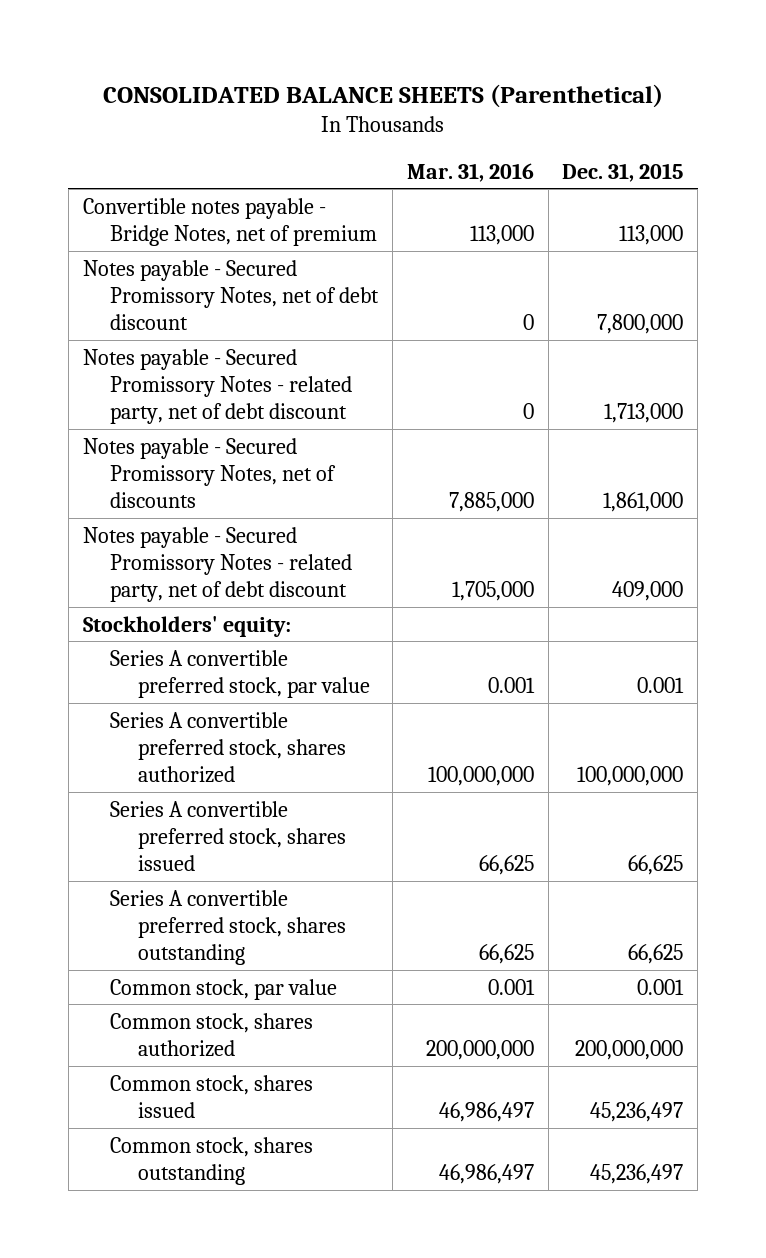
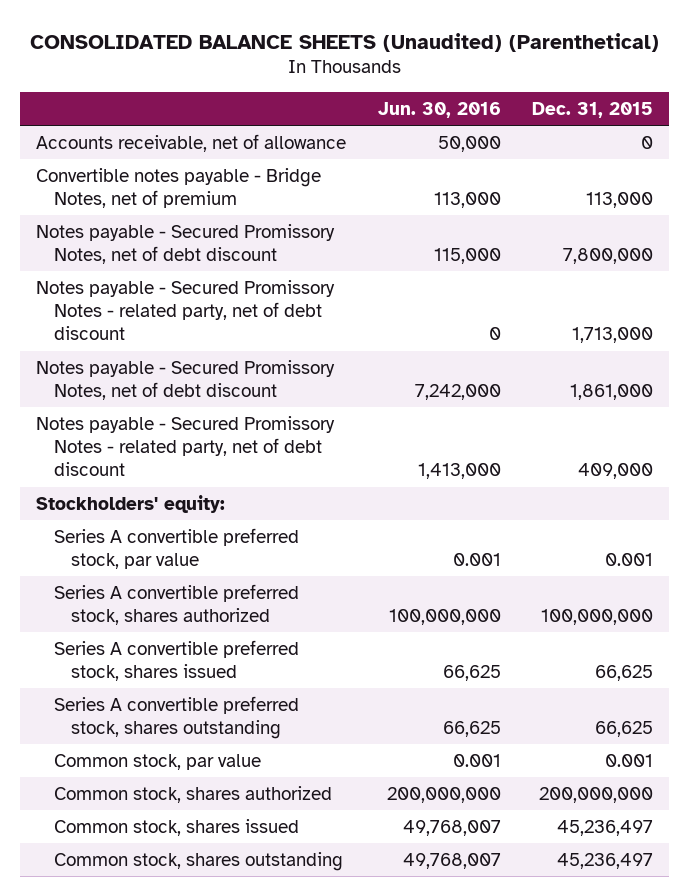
- CONSOLIDATED BALANCE SHEETS (Parenthetical)
+ CONSOLIDATED BALANCE SHEETS (Unaudited) (Parenthetical)
- | Mar. 31, 2016 | Dec. 31, 2015
+ | Jun. 30, 2016 | Dec. 31, 2015
+ Accounts receivable, net of allowance | 50,000 | 0
- Notes payable - Secured Promissory Notes, net of discounts | 7,885,000 | 1,861,000
+ Notes payable - Secured Promissory Notes, net of debt discount | 7,242,000 | 1,861,000

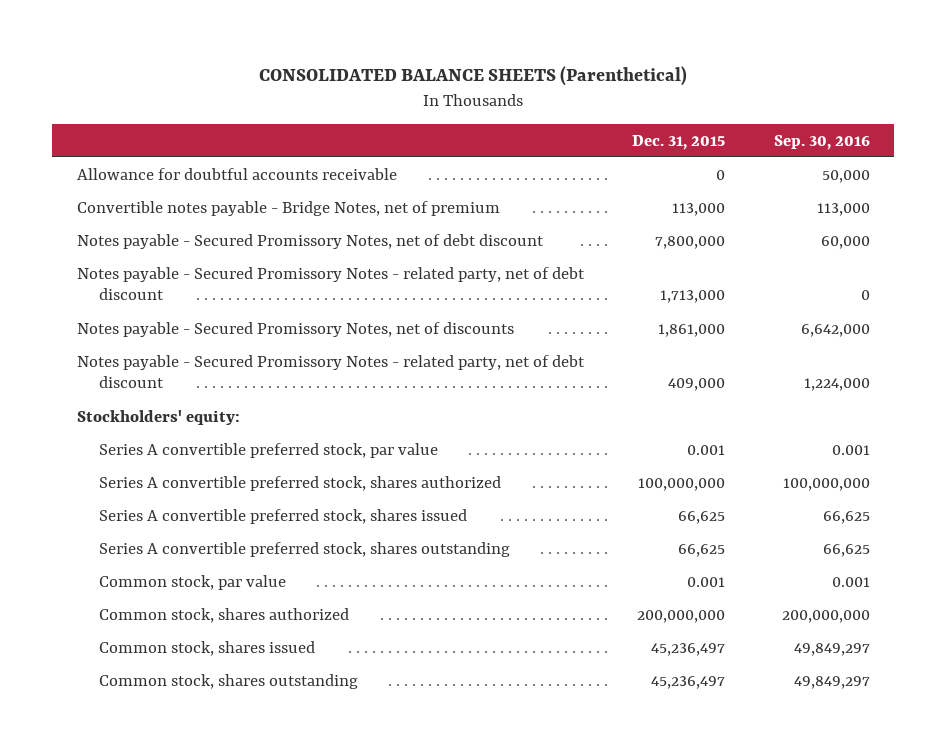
- CONSOLIDATED BALANCE SHEETS (Unaudited) (Parenthetical)
+ CONSOLIDATED BALANCE SHEETS (Parenthetical)
- | Jun. 30, 2016 | Dec. 31, 2015
+ | Dec. 31, 2015 | Sep. 30, 2016
- Accounts receivable, net of allowance | 50,000 | 0
+ Allowance for doubtful accounts receivable | 0 | 50,000
- Notes payable - Secured Promissory Notes, net of debt discount | 7,242,000 | 1,861,000
+ Notes payable - Secured Promissory Notes, net of discounts | 1,861,000 | 6,642,000

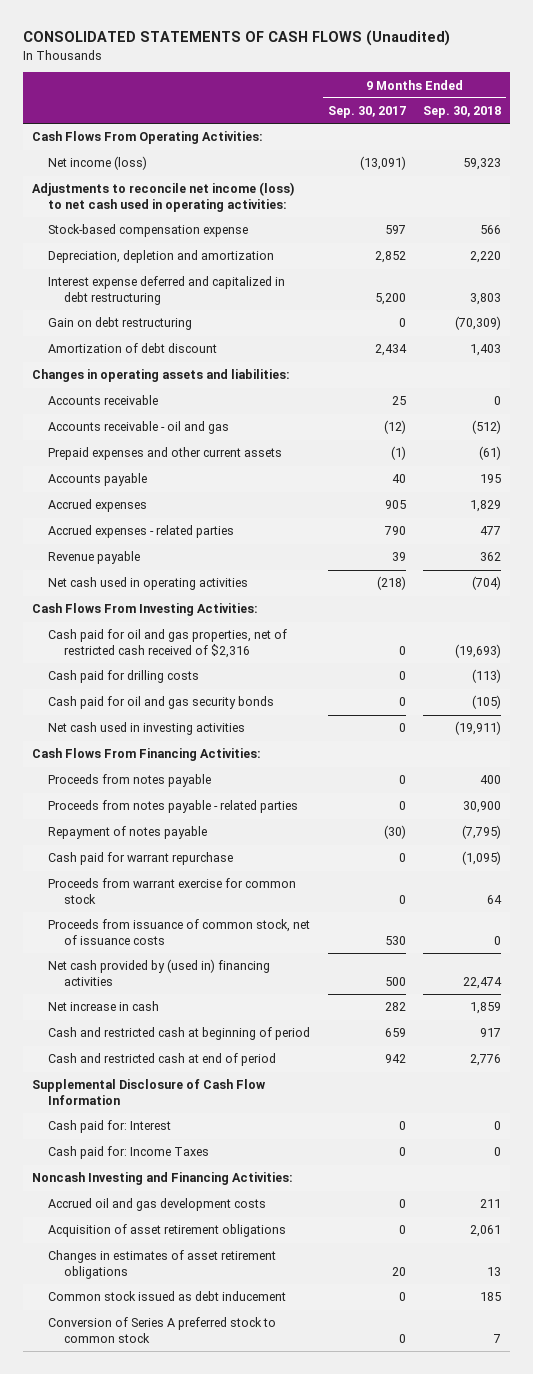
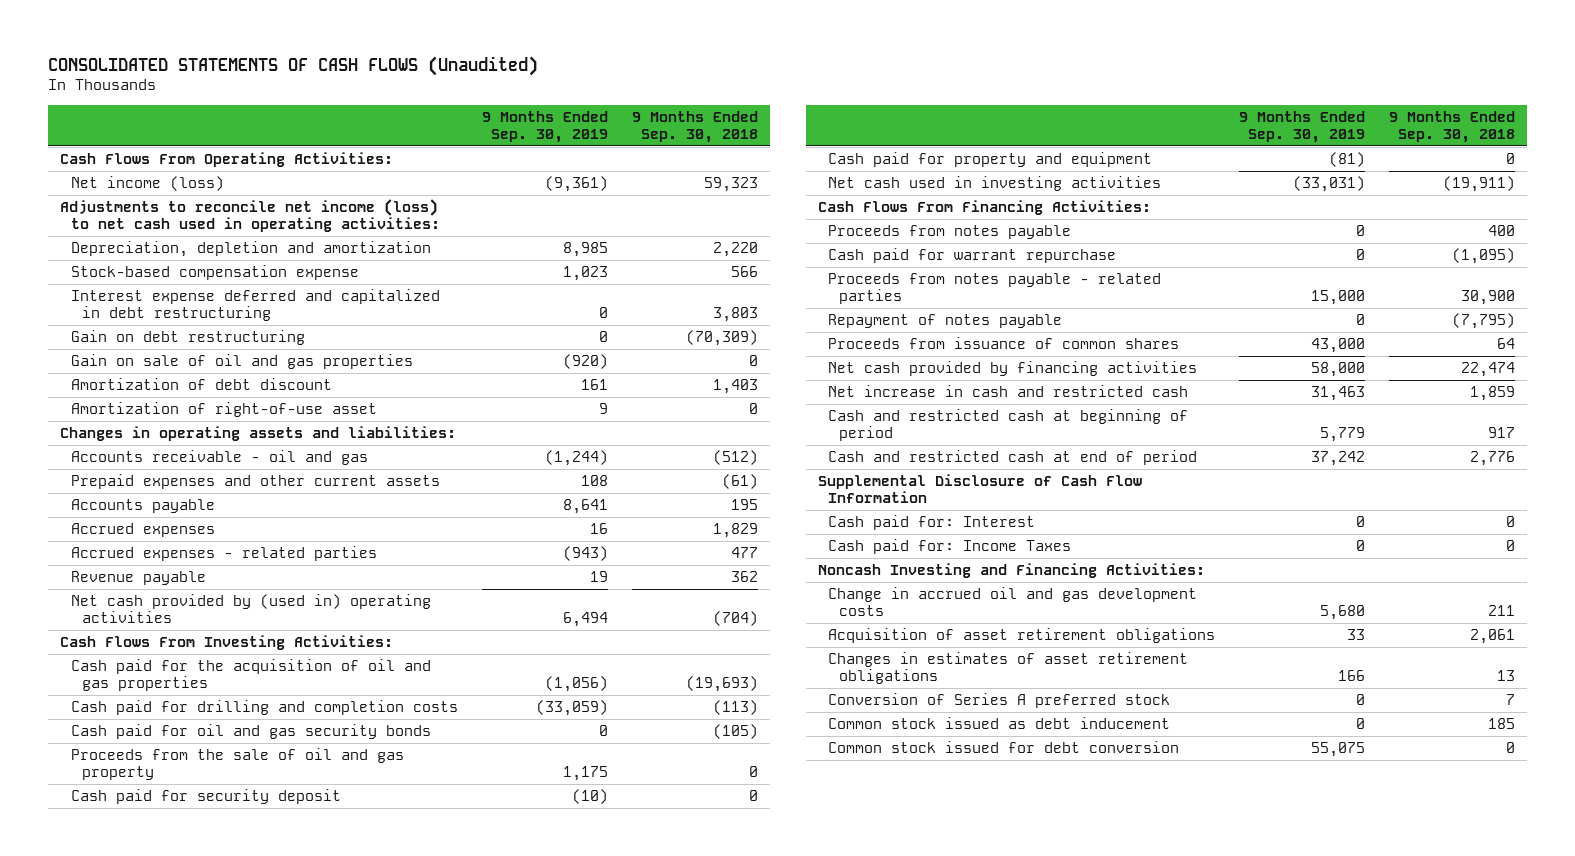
- | 9 Months Ended Sep. 30, 2017 | 9 Months Ended Sep. 30, 2018
+ | 9 Months Ended Sep. 30, 2019 | 9 Months Ended Sep. 30, 2018
moved down: Stock-based compensation expense | 1,023 | 566
+ Gain on sale of oil and gas properties | (920) | 0
+ Amortization of right-of-use asset | 9 | 0
- Accounts receivable | 25 | 0
- Net cash used in operating activities | (218) | (704)
+ Net cash provided by (used in) operating activities | 6,494 | (704)
- Cash paid for oil and gas properties, net of restricted cash received of $2,316 | 0 | (19,693)
- Cash paid for drilling costs | 0 | (113)
+ Cash paid for the acquisition of oil and gas properties | (1,056) | (19,693)
+ Cash paid for drilling and completion costs | (33,059) | (113)
+ Proceeds from the sale of oil and gas property | 1,175 | 0
+ Cash paid for security deposit | (10) | 0
+ Cash paid for property and equipment | (81) | 0
moved up: Cash paid for warrant repurchase | 0 | (1,095)
- Proceeds from warrant exercise for common stock | 0 | 64
- Proceeds from issuance of common stock, net of issuance costs | 530 | 0
- Net cash provided by (used in) financing activities | 500 | 22,474
- Net increase in cash | 282 | 1,859
+ Proceeds from issuance of common shares | 43,000 | 64
+ Net cash provided by financing activities | 58,000 | 22,474
+ Net increase in cash and restricted cash | 31,463 | 1,859
- Accrued oil and gas development costs | 0 | 211
+ Change in accrued oil and gas development costs | 5,680 | 211
+ Conversion of Series A preferred stock | 0 | 7
- Conversion of Series A preferred stock to common stock | 0 | 7
+ Common stock issued for debt conversion | 55,075 | 0

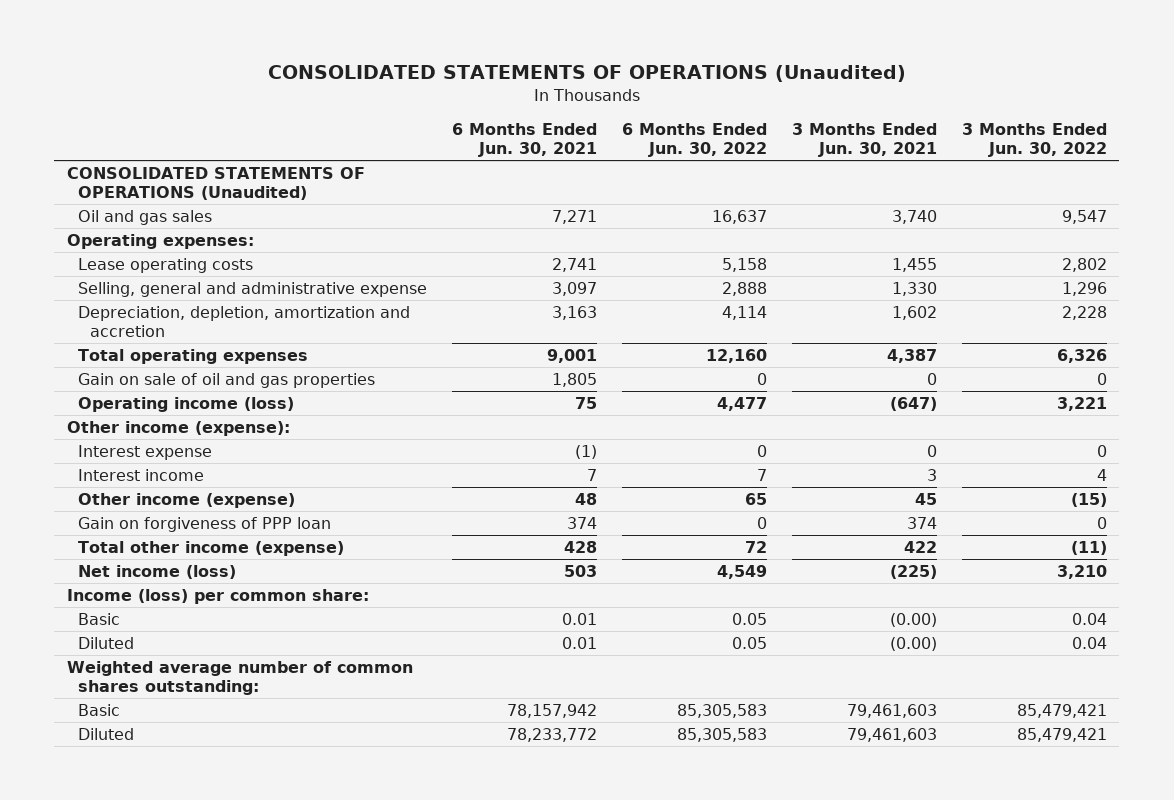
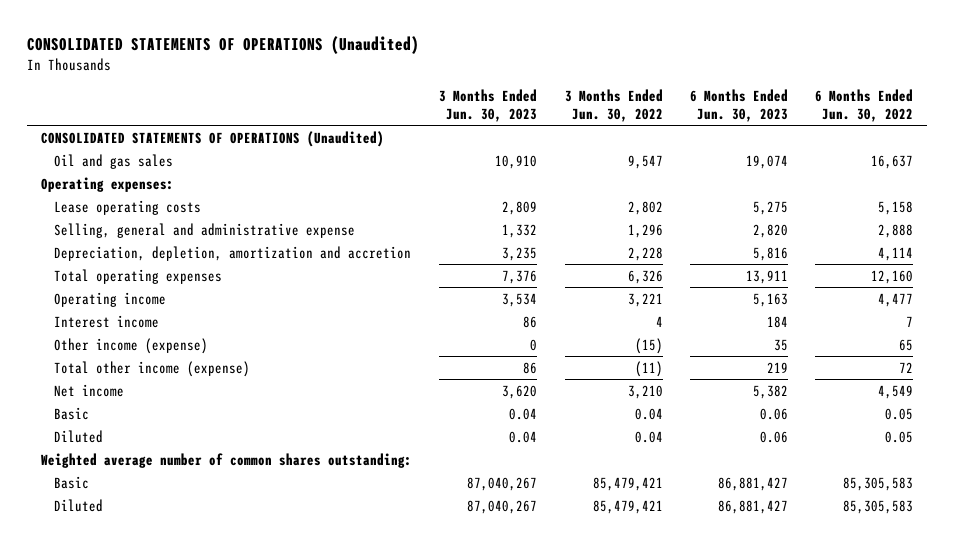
- | 6 Months Ended Jun. 30, 2021 | 6 Months Ended Jun. 30, 2022 | 3 Months Ended Jun. 30, 2021 | 3 Months Ended Jun. 30, 2022
+ | 3 Months Ended Jun. 30, 2023 | 3 Months Ended Jun. 30, 2022 | 6 Months Ended Jun. 30, 2023 | 6 Months Ended Jun. 30, 2022
- Gain on sale of oil and gas properties | 1,805 | 0 | 0 | 0
- Operating income (loss) | 75 | 4,477 | (647) | 3,221
- Other income (expense):
- Interest expense | (1) | 0 | 0 | 0
+ Operating income | 3,534 | 3,221 | 5,163 | 4,477
- Gain on forgiveness of PPP loan | 374 | 0 | 374 | 0
- Net income (loss) | 503 | 4,549 | (225) | 3,210
- Income (loss) per common share:
+ Net income | 3,620 | 3,210 | 5,382 | 4,549

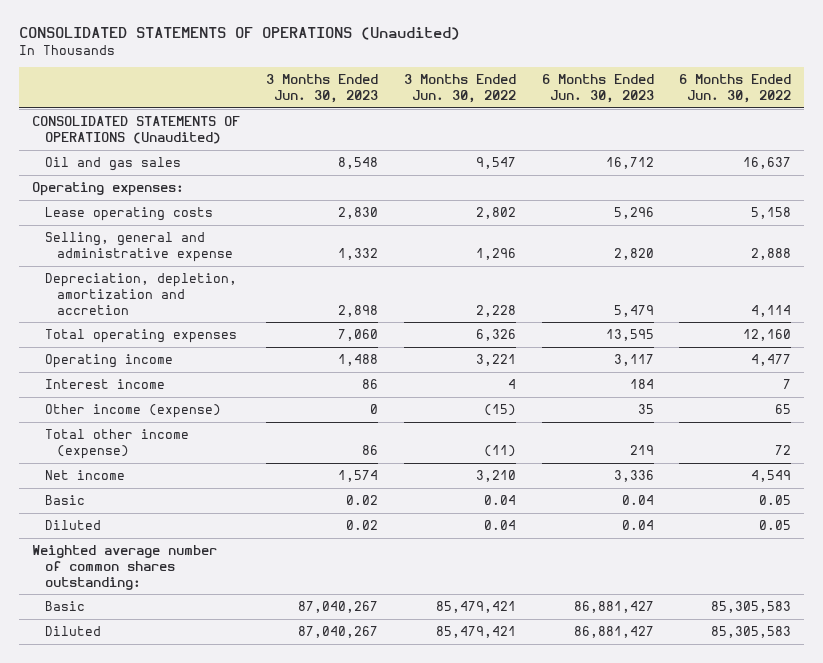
- Oil and gas sales | 10,910 | 9,547 | 19,074 | 16,637
+ Oil and gas sales | 8,548 | 9,547 | 16,712 | 16,637
- Lease operating costs | 2,809 | 2,802 | 5,275 | 5,158
+ Lease operating costs | 2,830 | 2,802 | 5,296 | 5,158
- Depreciation, depletion, amortization and accretion | 3,235 | 2,228 | 5,816 | 4,114
- Total operating expenses | 7,376 | 6,326 | 13,911 | 12,160
- Operating income | 3,534 | 3,221 | 5,163 | 4,477
+ Depreciation, depletion, amortization and accretion | 2,898 | 2,228 | 5,479 | 4,114
+ Total operating expenses | 7,060 | 6,326 | 13,595 | 12,160
+ Operating income | 1,488 | 3,221 | 3,117 | 4,477
- Net income | 3,620 | 3,210 | 5,382 | 4,549
- Basic | 0.04 | 0.04 | 0.06 | 0.05
- Diluted | 0.04 | 0.04 | 0.06 | 0.05
+ Net income | 1,574 | 3,210 | 3,336 | 4,549
+ Basic | 0.02 | 0.04 | 0.04 | 0.05
+ Diluted | 0.02 | 0.04 | 0.04 | 0.05

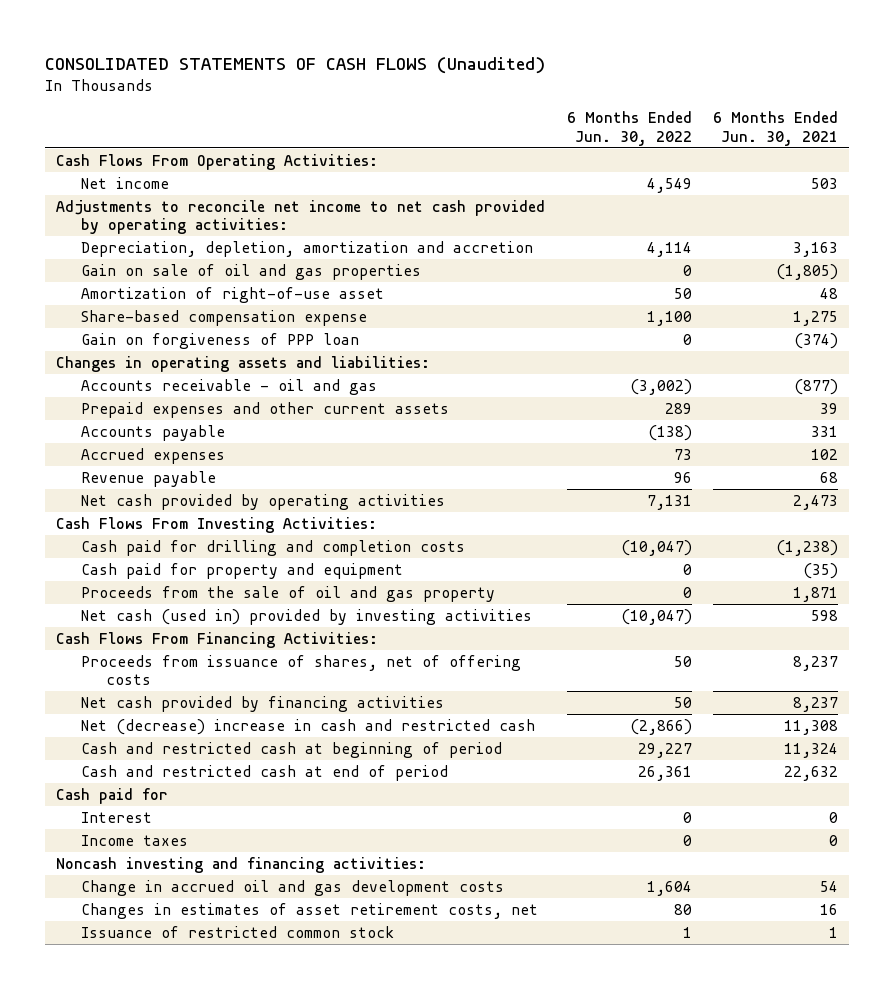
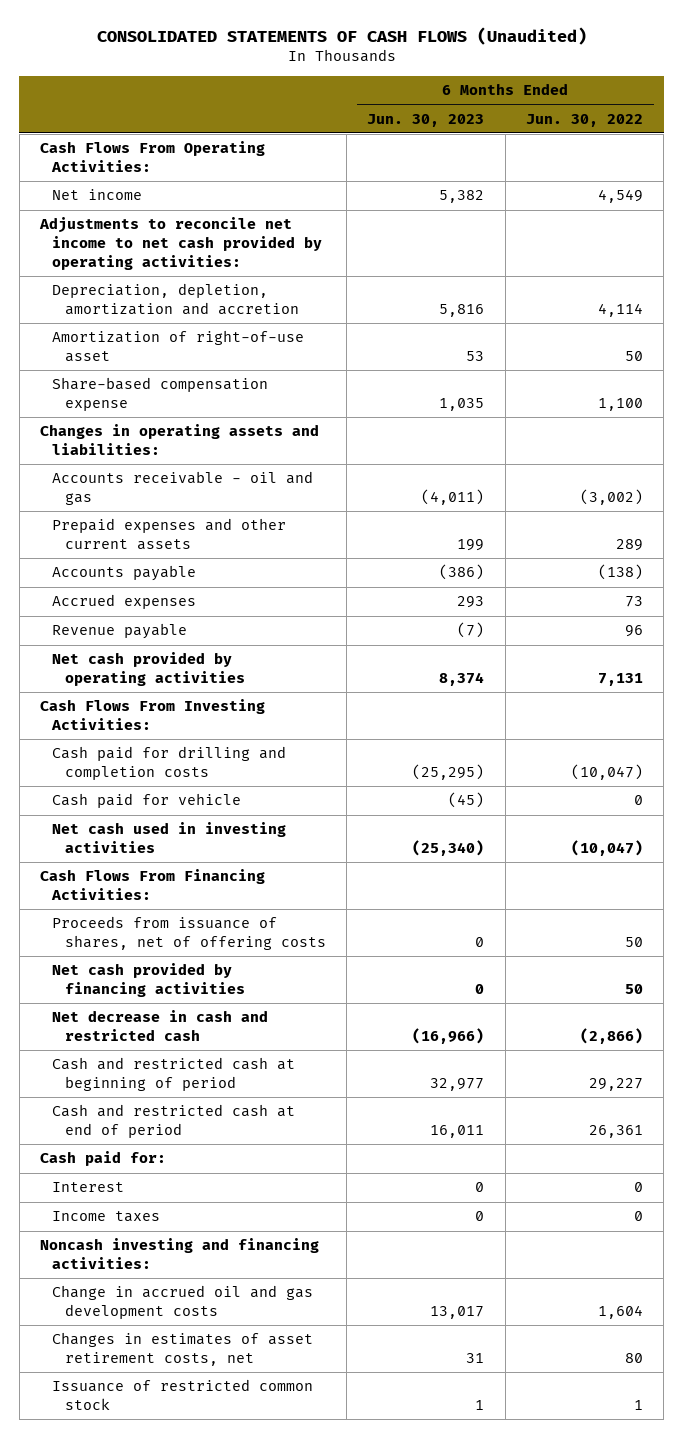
- | 6 Months Ended Jun. 30, 2022 | 6 Months Ended Jun. 30, 2021
+ | 6 Months Ended Jun. 30, 2023 | 6 Months Ended Jun. 30, 2022
- Gain on sale of oil and gas properties | 0 | (1,805)
- Gain on forgiveness of PPP loan | 0 | (374)
- Cash paid for property and equipment | 0 | (35)
- Proceeds from the sale of oil and gas property | 0 | 1,871
- Net cash (used in) provided by investing activities | (10,047) | 598
+ Cash paid for vehicle | (45) | 0
+ Net cash used in investing activities | (25,340) | (10,047)
- Net (decrease) increase in cash and restricted cash | (2,866) | 11,308
+ Net decrease in cash and restricted cash | (16,966) | (2,866)
- Cash paid for
+ Cash paid for:

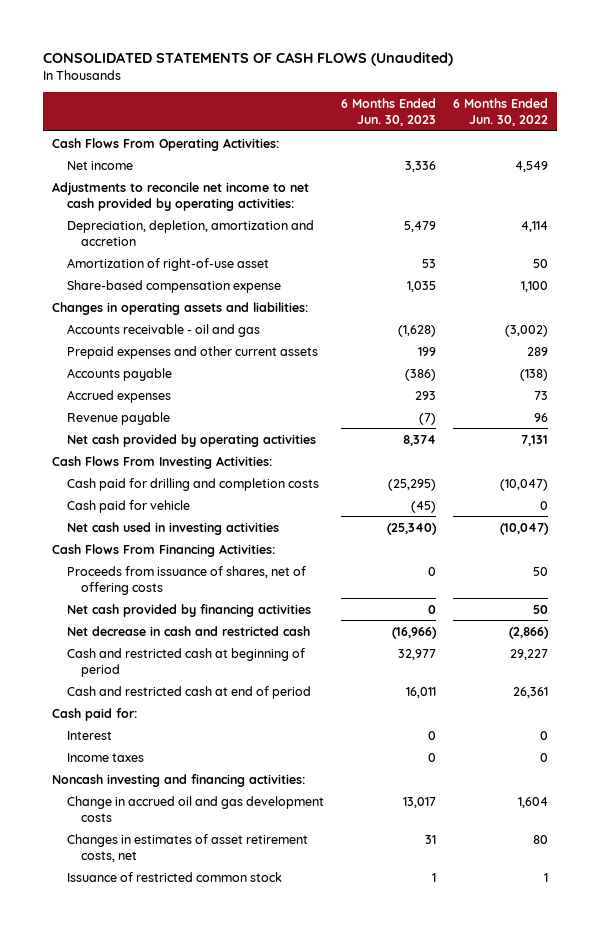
- Net income | 5,382 | 4,549
+ Net income | 3,336 | 4,549
- Depreciation, depletion, amortization and accretion | 5,816 | 4,114
+ Depreciation, depletion, amortization and accretion | 5,479 | 4,114
- Accounts receivable - oil and gas | (4,011) | (3,002)
+ Accounts receivable - oil and gas | (1,628) | (3,002)

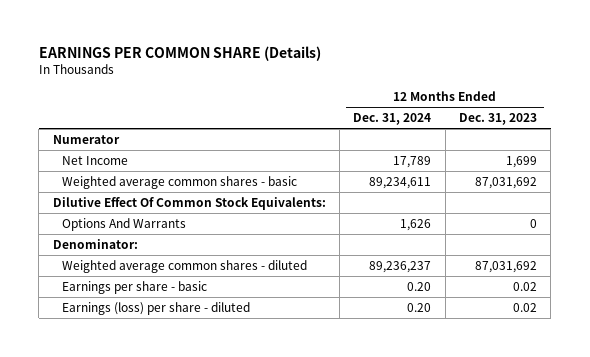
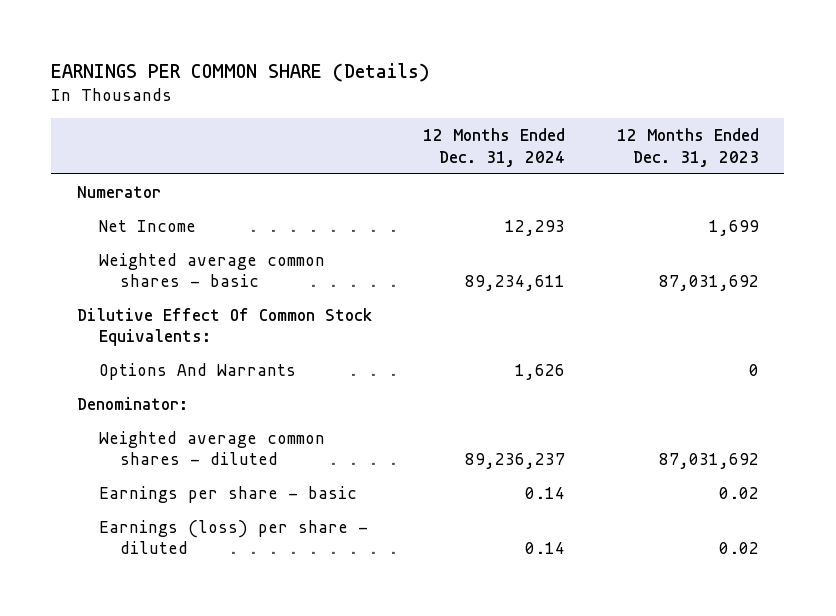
- Net Income | 17,789 | 1,699
+ Net Income | 12,293 | 1,699
- Earnings per share - basic | 0.20 | 0.02
- Earnings (loss) per share - diluted | 0.20 | 0.02
+ Earnings per share - basic | 0.14 | 0.02
+ Earnings (loss) per share - diluted | 0.14 | 0.02

